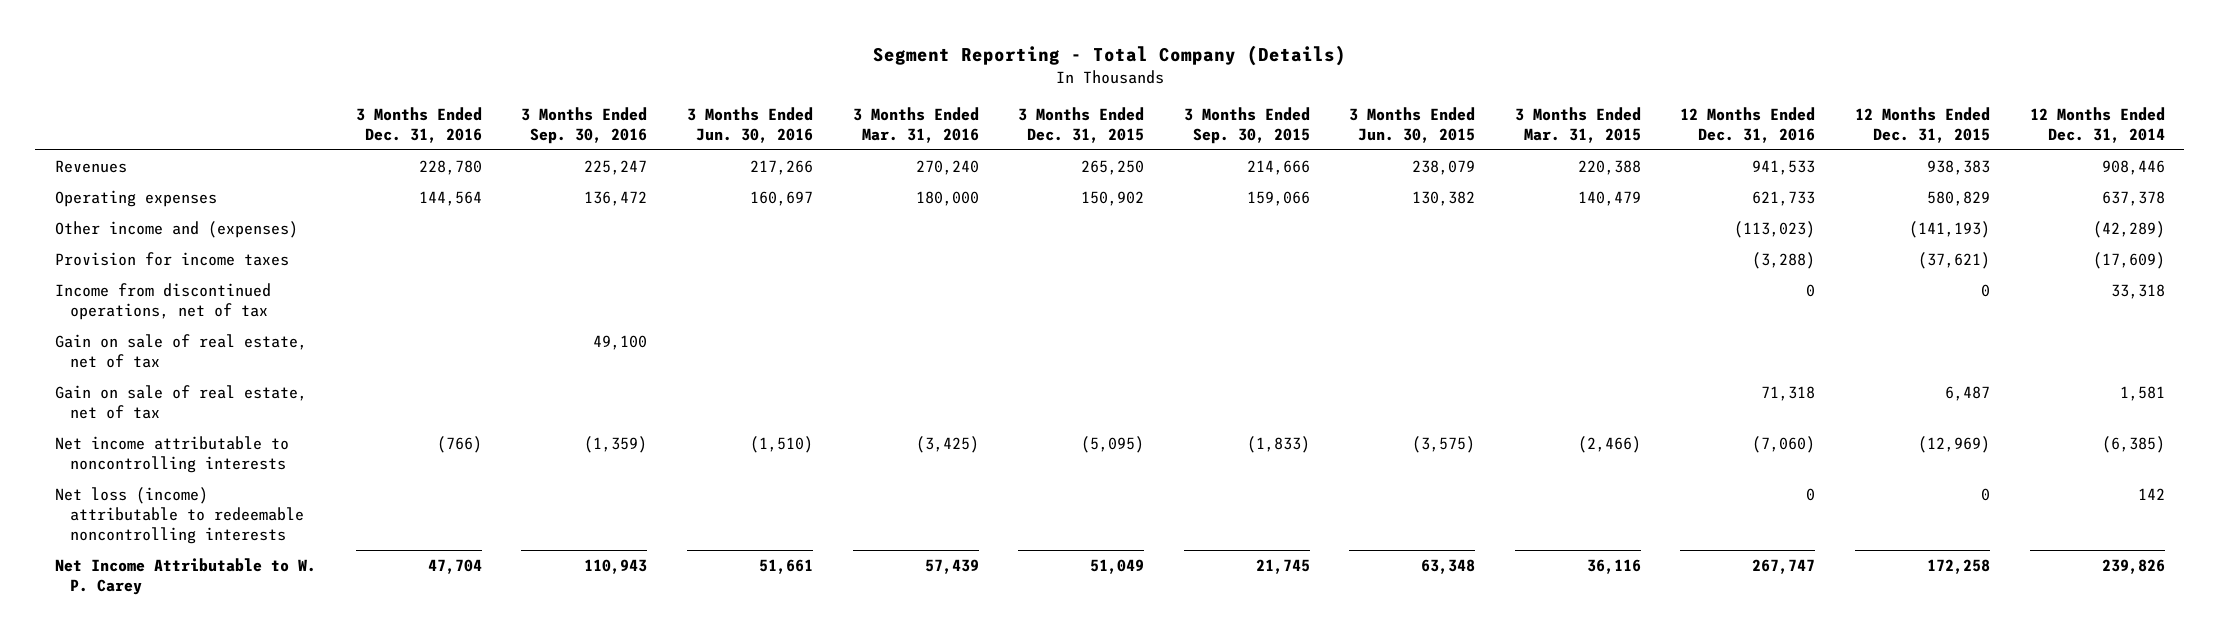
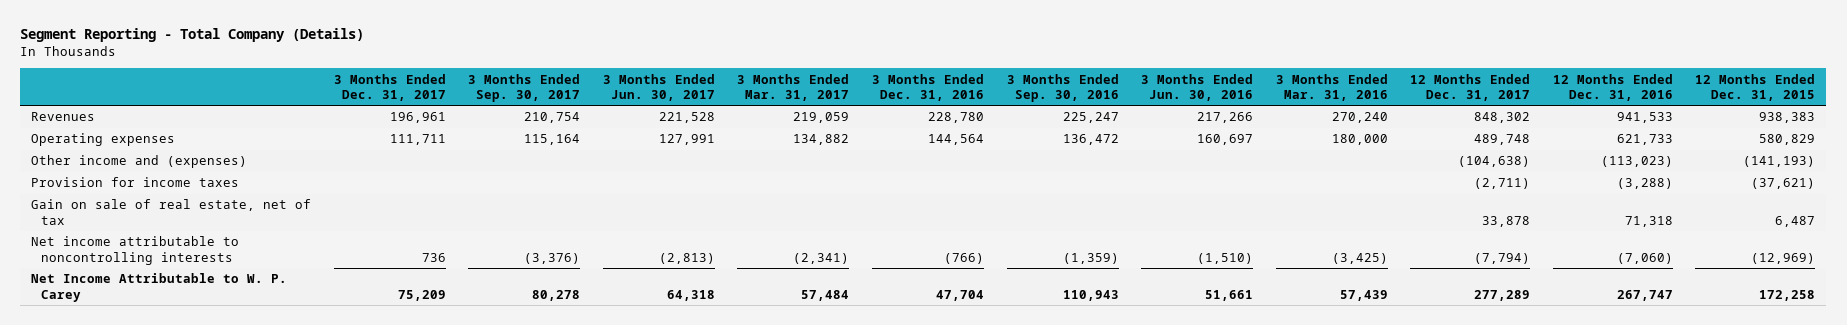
- | 3 Months Ended Dec. 31, 2016 | 3 Months Ended Sep. 30, 2016 | 3 Months Ended Jun. 30, 2016 | 3 Months Ended Mar. 31, 2016 | 3 Months Ended Dec. 31, 2015 | 3 Months Ended Sep. 30, 2015 | 3 Months Ended Jun. 30, 2015 | 3 Months Ended Mar. 31, 2015 | 12 Months Ended Dec. 31, 2016 | 12 Months Ended Dec. 31, 2015 | 12 Months Ended Dec. 31, 2014
+ | 3 Months Ended Dec. 31, 2017 | 3 Months Ended Sep. 30, 2017 | 3 Months Ended Jun. 30, 2017 | 3 Months Ended Mar. 31, 2017 | 3 Months Ended Dec. 31, 2016 | 3 Months Ended Sep. 30, 2016 | 3 Months Ended Jun. 30, 2016 | 3 Months Ended Mar. 31, 2016 | 12 Months Ended Dec. 31, 2017 | 12 Months Ended Dec. 31, 2016 | 12 Months Ended Dec. 31, 2015
- Income from discontinued operations, net of tax | | | | | | | | | 0 | 0 | 33,318
- Gain on sale of real estate, net of tax | | 49,100 | | | | | | | | |
- Net loss (income) attributable to redeemable noncontrolling interests | | | | | | | | | 0 | 0 | 142

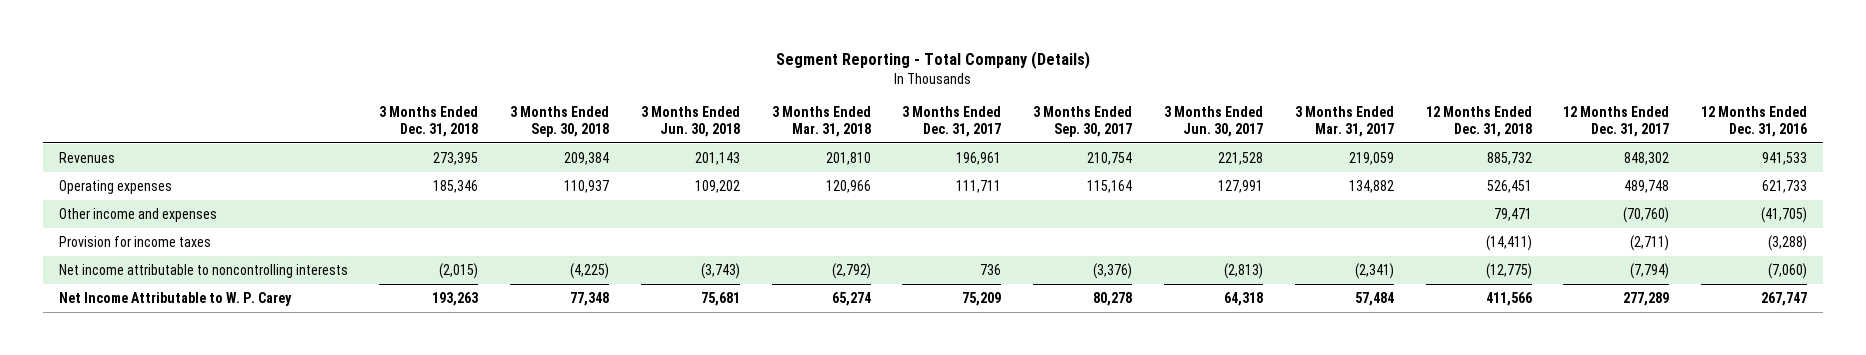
- | 3 Months Ended Dec. 31, 2017 | 3 Months Ended Sep. 30, 2017 | 3 Months Ended Jun. 30, 2017 | 3 Months Ended Mar. 31, 2017 | 3 Months Ended Dec. 31, 2016 | 3 Months Ended Sep. 30, 2016 | 3 Months Ended Jun. 30, 2016 | 3 Months Ended Mar. 31, 2016 | 12 Months Ended Dec. 31, 2017 | 12 Months Ended Dec. 31, 2016 | 12 Months Ended Dec. 31, 2015
+ | 3 Months Ended Dec. 31, 2018 | 3 Months Ended Sep. 30, 2018 | 3 Months Ended Jun. 30, 2018 | 3 Months Ended Mar. 31, 2018 | 3 Months Ended Dec. 31, 2017 | 3 Months Ended Sep. 30, 2017 | 3 Months Ended Jun. 30, 2017 | 3 Months Ended Mar. 31, 2017 | 12 Months Ended Dec. 31, 2018 | 12 Months Ended Dec. 31, 2017 | 12 Months Ended Dec. 31, 2016
- Other income and (expenses) | | | | | | | | | (104,638) | (113,023) | (141,193)
+ Other income and expenses | | | | | | | | | 79,471 | (70,760) | (41,705)
- Gain on sale of real estate, net of tax | | | | | | | | | 33,878 | 71,318 | 6,487

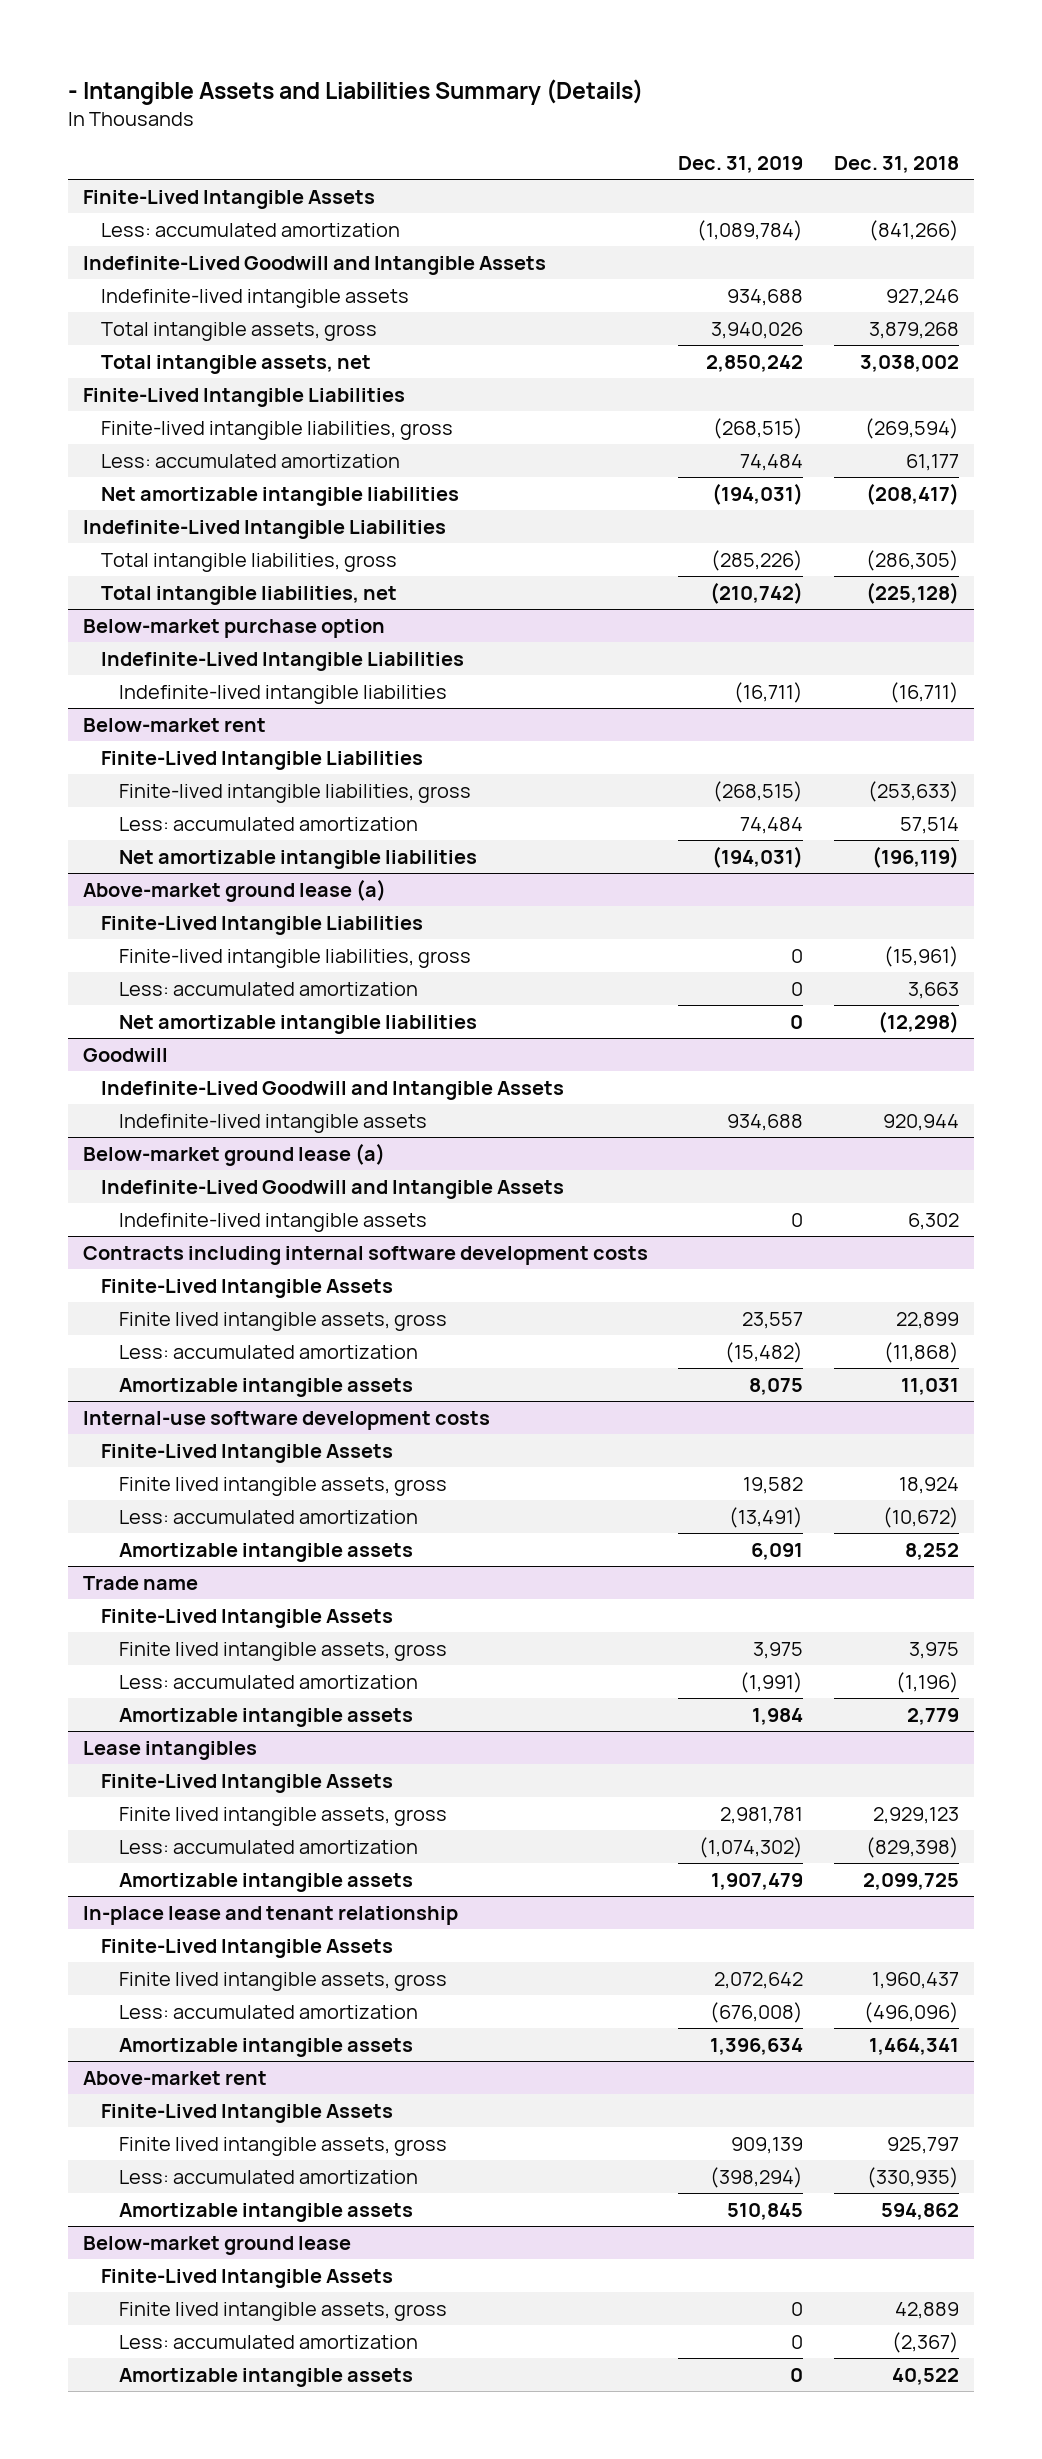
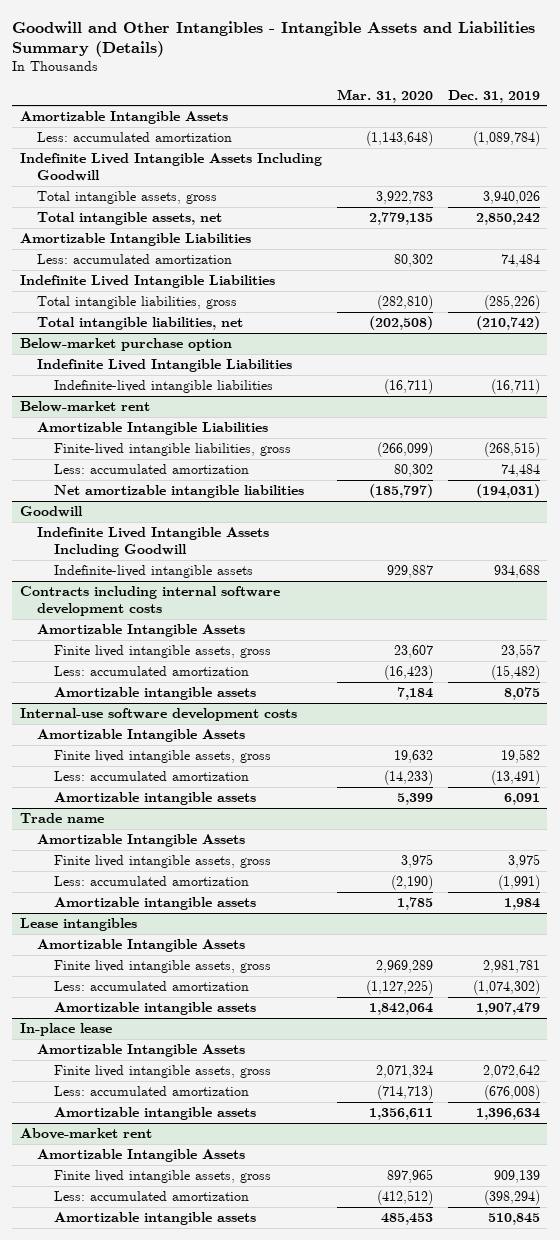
- - Intangible Assets and Liabilities Summary (Details)
+ Goodwill and Other Intangibles - Intangible Assets and Liabilities Summary (Details)
- | Dec. 31, 2019 | Dec. 31, 2018
+ | Mar. 31, 2020 | Dec. 31, 2019
- Finite-Lived Intangible Assets
+ Amortizable Intangible Assets
- Indefinite-Lived Goodwill and Intangible Assets
- Indefinite-lived intangible assets | 934,688 | 927,246
+ Indefinite Lived Intangible Assets Including Goodwill
- Finite-Lived Intangible Liabilities
- Finite-lived intangible liabilities, gross | (268,515) | (269,594)
+ Amortizable Intangible Liabilities
- Net amortizable intangible liabilities | (194,031) | (208,417)
- Indefinite-Lived Intangible Liabilities
+ Indefinite Lived Intangible Liabilities
@ Below-market purchase option
- Indefinite-Lived Intangible Liabilities
+ Indefinite Lived Intangible Liabilities
@ Below-market rent
- Finite-Lived Intangible Liabilities
+ Amortizable Intangible Liabilities
- Above-market ground lease (a)
- Finite-Lived Intangible Liabilities
- Finite-lived intangible liabilities, gross | 0 | (15,961)
- Less: accumulated amortization | 0 | 3,663
- Net amortizable intangible liabilities | 0 | (12,298)
@ Goodwill
- Indefinite-Lived Goodwill and Intangible Assets
+ Indefinite Lived Intangible Assets Including Goodwill
- Below-market ground lease (a)
- Indefinite-Lived Goodwill and Intangible Assets
- Indefinite-lived intangible assets | 0 | 6,302
@ Contracts including internal software development costs
- Finite-Lived Intangible Assets
+ Amortizable Intangible Assets
@ Internal-use software development costs
- Finite-Lived Intangible Assets
+ Amortizable Intangible Assets
@ Trade name
- Finite-Lived Intangible Assets
+ Amortizable Intangible Assets
@ Lease intangibles
- Finite-Lived Intangible Assets
+ Amortizable Intangible Assets
- In-place lease and tenant relationship
- Finite-Lived Intangible Assets
+ In-place lease
+ Amortizable Intangible Assets
@ Above-market rent
- Finite-Lived Intangible Assets
+ Amortizable Intangible Assets
- Below-market ground lease
- Finite-Lived Intangible Assets
- Finite lived intangible assets, gross | 0 | 42,889
- Less: accumulated amortization | 0 | (2,367)
- Amortizable intangible assets | 0 | 40,522

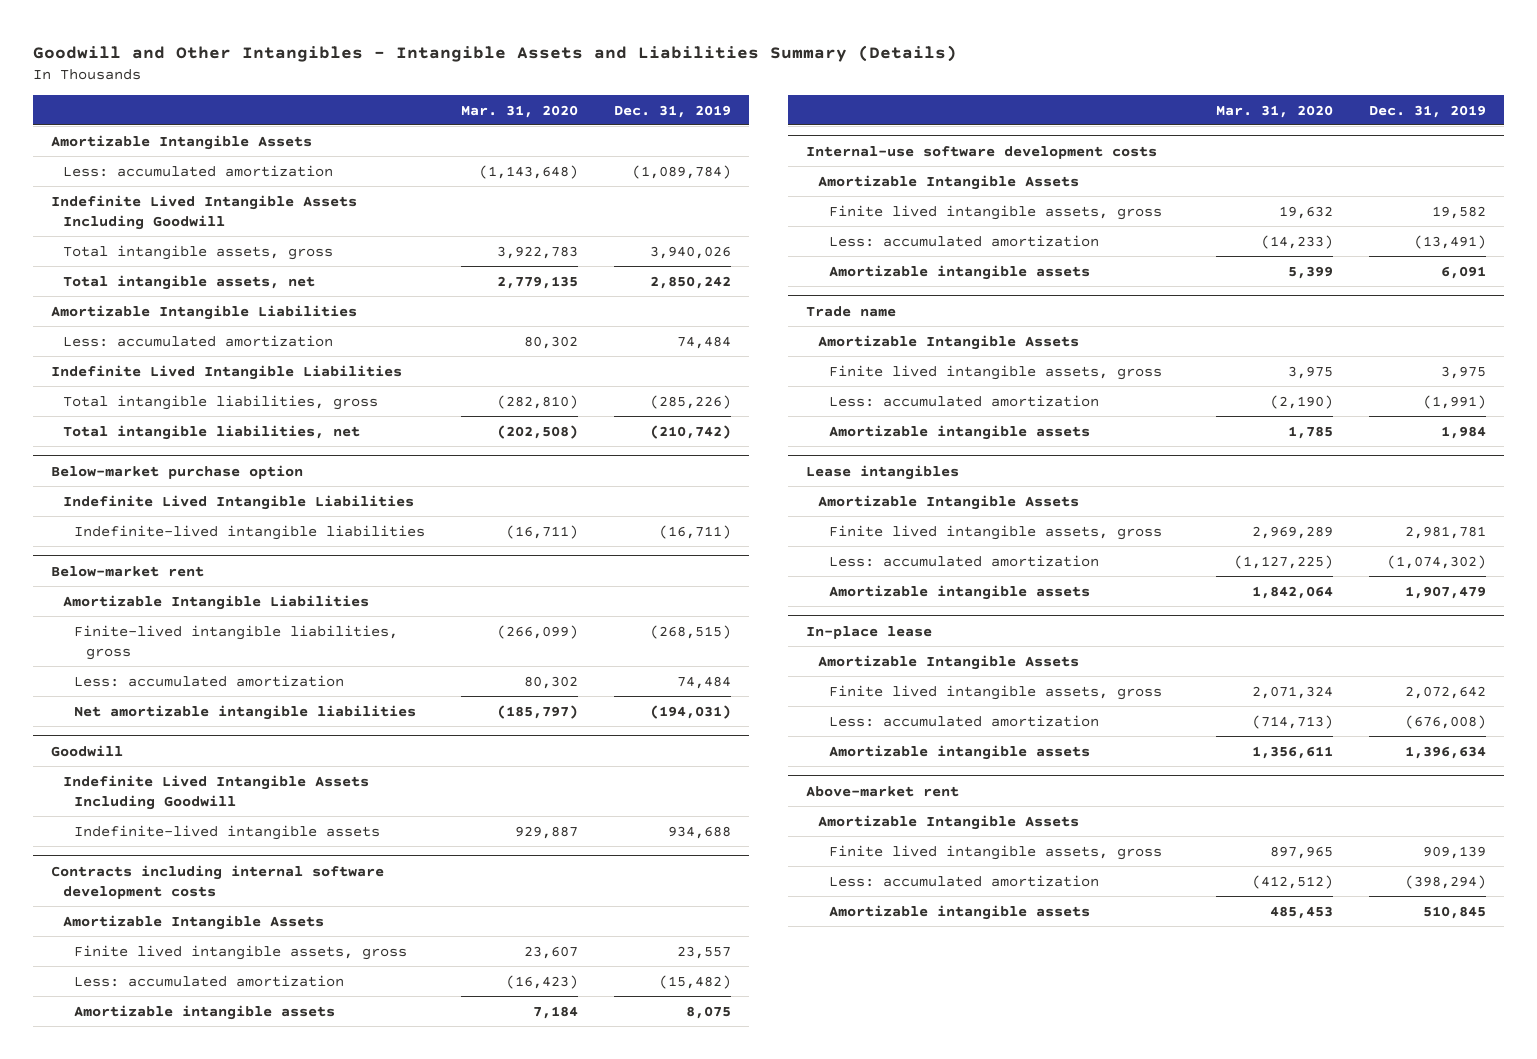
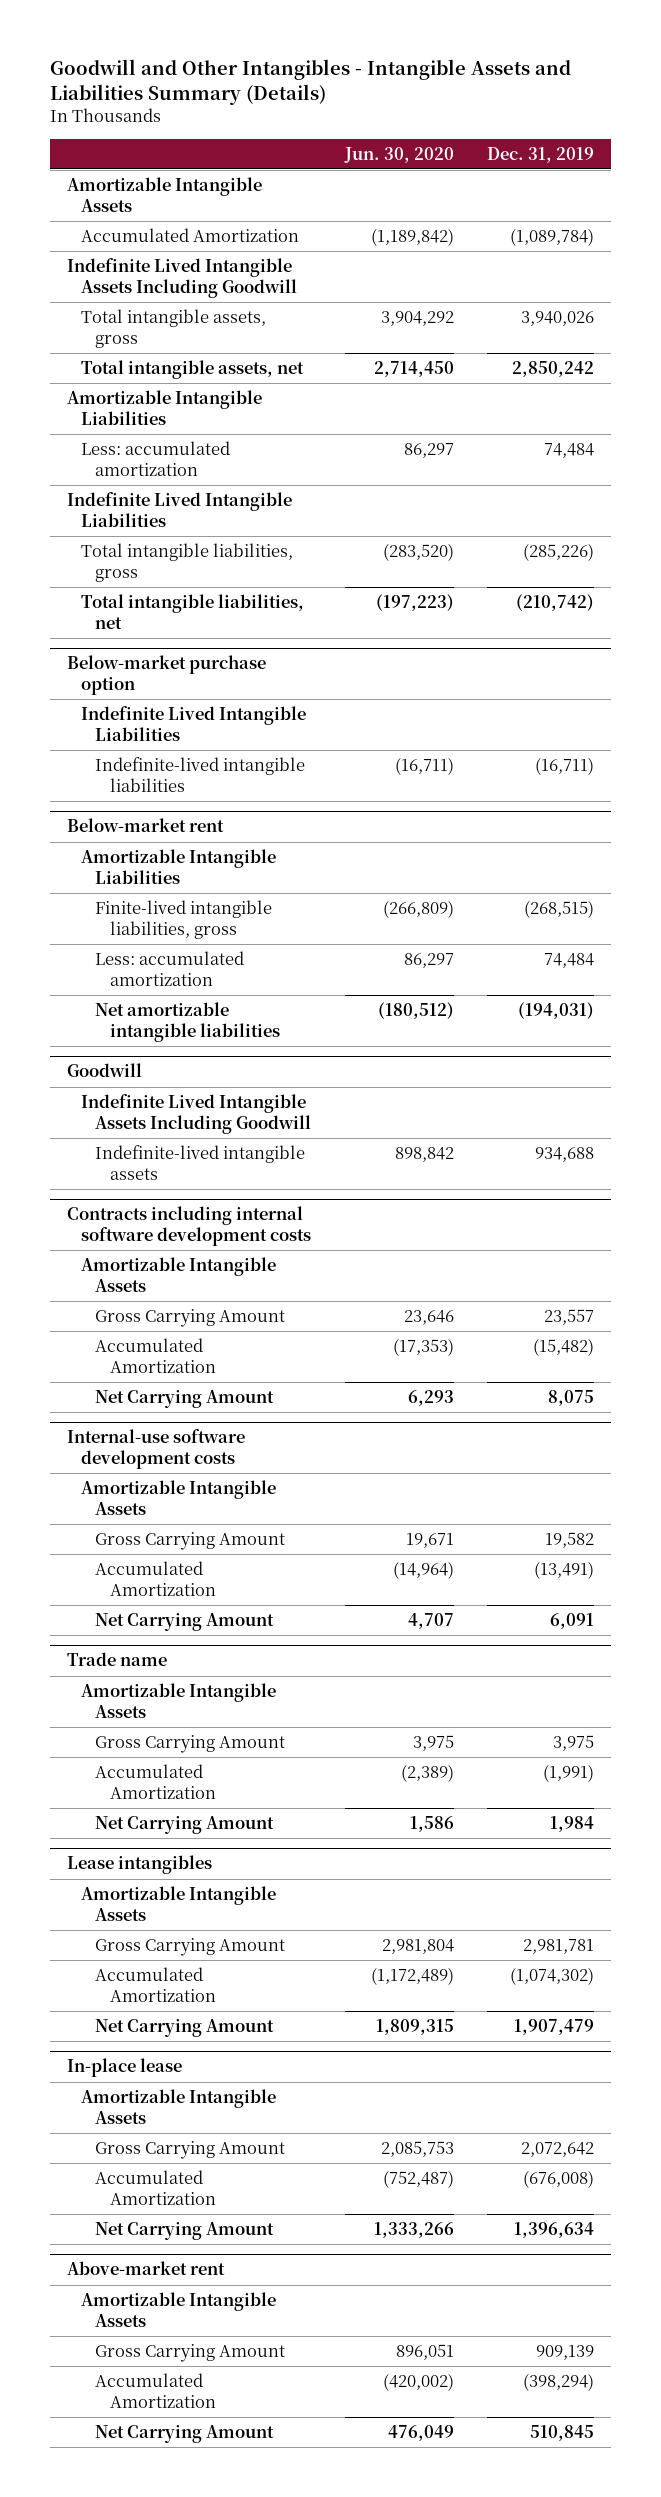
- | Mar. 31, 2020 | Dec. 31, 2019
+ | Jun. 30, 2020 | Dec. 31, 2019
- Less: accumulated amortization | (1,143,648) | (1,089,784)
+ Accumulated Amortization | (1,189,842) | (1,089,784)
@ Contracts including internal software development costs
- Finite lived intangible assets, gross | 23,607 | 23,557
- Less: accumulated amortization | (16,423) | (15,482)
- Amortizable intangible assets | 7,184 | 8,075
+ Gross Carrying Amount | 23,646 | 23,557
+ Accumulated Amortization | (17,353) | (15,482)
+ Net Carrying Amount | 6,293 | 8,075
@ Internal-use software development costs
- Finite lived intangible assets, gross | 19,632 | 19,582
- Less: accumulated amortization | (14,233) | (13,491)
- Amortizable intangible assets | 5,399 | 6,091
+ Gross Carrying Amount | 19,671 | 19,582
+ Accumulated Amortization | (14,964) | (13,491)
+ Net Carrying Amount | 4,707 | 6,091
@ Trade name
- Finite lived intangible assets, gross | 3,975 | 3,975
- Less: accumulated amortization | (2,190) | (1,991)
- Amortizable intangible assets | 1,785 | 1,984
+ Gross Carrying Amount | 3,975 | 3,975
+ Accumulated Amortization | (2,389) | (1,991)
+ Net Carrying Amount | 1,586 | 1,984
@ Lease intangibles
- Finite lived intangible assets, gross | 2,969,289 | 2,981,781
- Less: accumulated amortization | (1,127,225) | (1,074,302)
- Amortizable intangible assets | 1,842,064 | 1,907,479
+ Gross Carrying Amount | 2,981,804 | 2,981,781
+ Accumulated Amortization | (1,172,489) | (1,074,302)
+ Net Carrying Amount | 1,809,315 | 1,907,479
@ In-place lease
- Finite lived intangible assets, gross | 2,071,324 | 2,072,642
- Less: accumulated amortization | (714,713) | (676,008)
- Amortizable intangible assets | 1,356,611 | 1,396,634
+ Gross Carrying Amount | 2,085,753 | 2,072,642
+ Accumulated Amortization | (752,487) | (676,008)
+ Net Carrying Amount | 1,333,266 | 1,396,634
@ Above-market rent
- Finite lived intangible assets, gross | 897,965 | 909,139
- Less: accumulated amortization | (412,512) | (398,294)
- Amortizable intangible assets | 485,453 | 510,845
+ Gross Carrying Amount | 896,051 | 909,139
+ Accumulated Amortization | (420,002) | (398,294)
+ Net Carrying Amount | 476,049 | 510,845

